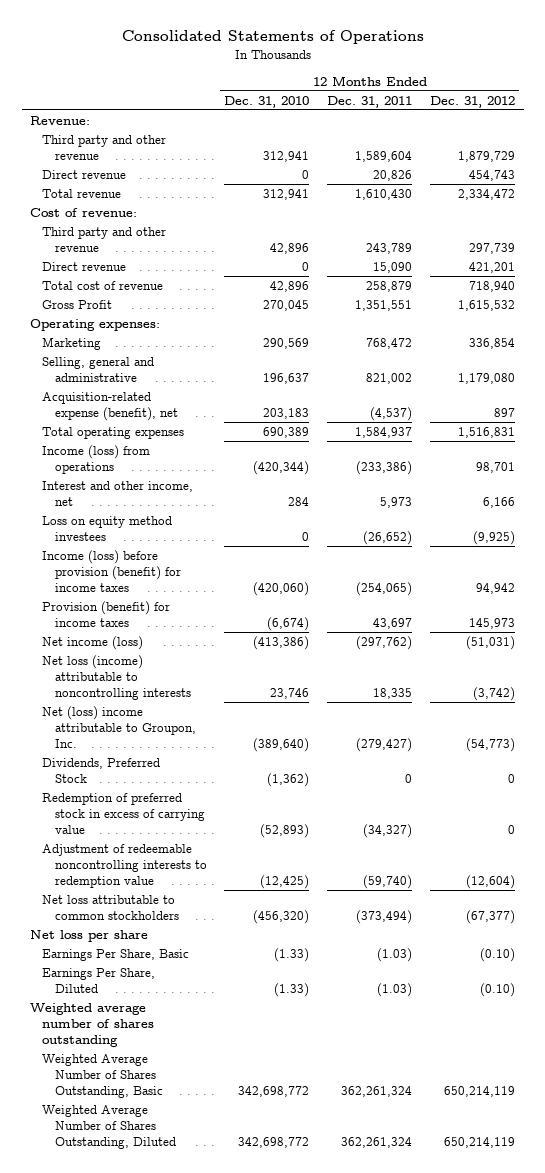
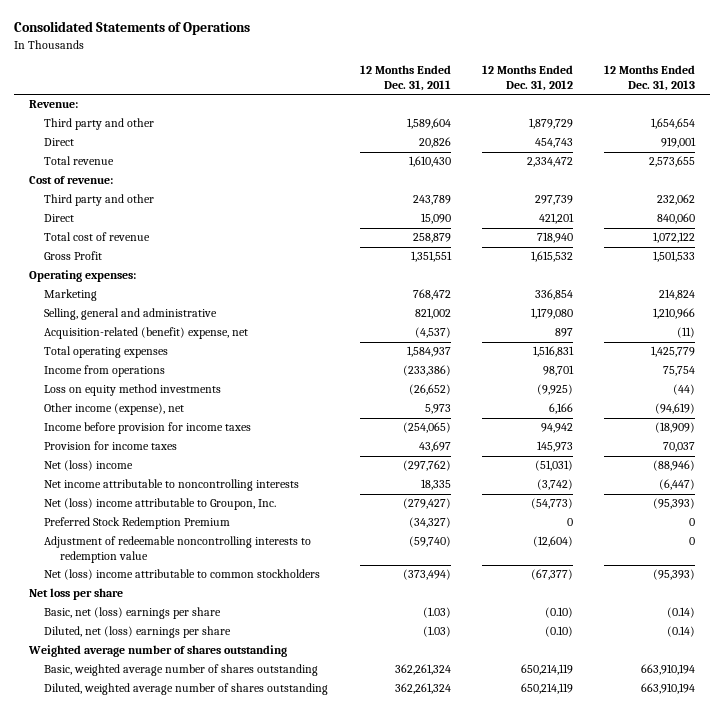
- | 12 Months Ended Dec. 31, 2010 | 12 Months Ended Dec. 31, 2011 | 12 Months Ended Dec. 31, 2012
+ | 12 Months Ended Dec. 31, 2011 | 12 Months Ended Dec. 31, 2012 | 12 Months Ended Dec. 31, 2013
- Third party and other revenue | 312,941 | 1,589,604 | 1,879,729
- Direct revenue | 0 | 20,826 | 454,743
+ Third party and other | 1,589,604 | 1,879,729 | 1,654,654
+ Direct | 20,826 | 454,743 | 919,001
- Third party and other revenue | 42,896 | 243,789 | 297,739
- Direct revenue | 0 | 15,090 | 421,201
+ Third party and other | 243,789 | 297,739 | 232,062
+ Direct | 15,090 | 421,201 | 840,060
- Acquisition-related expense (benefit), net | 203,183 | (4,537) | 897
+ Acquisition-related (benefit) expense, net | (4,537) | 897 | (11)
- Income (loss) from operations | (420,344) | (233,386) | 98,701
- Interest and other income, net | 284 | 5,973 | 6,166
- Loss on equity method investees | 0 | (26,652) | (9,925)
- Income (loss) before provision (benefit) for income taxes | (420,060) | (254,065) | 94,942
- Provision (benefit) for income taxes | (6,674) | 43,697 | 145,973
- Net income (loss) | (413,386) | (297,762) | (51,031)
- Net loss (income) attributable to noncontrolling interests | 23,746 | 18,335 | (3,742)
+ Income from operations | (233,386) | 98,701 | 75,754
+ Loss on equity method investments | (26,652) | (9,925) | (44)
+ Other income (expense), net | 5,973 | 6,166 | (94,619)
+ Income before provision for income taxes | (254,065) | 94,942 | (18,909)
+ Provision for income taxes | 43,697 | 145,973 | 70,037
+ Net (loss) income | (297,762) | (51,031) | (88,946)
+ Net income attributable to noncontrolling interests | 18,335 | (3,742) | (6,447)
- Dividends, Preferred Stock | (1,362) | 0 | 0
- Redemption of preferred stock in excess of carrying value | (52,893) | (34,327) | 0
+ Preferred Stock Redemption Premium | (34,327) | 0 | 0
- Net loss attributable to common stockholders | (456,320) | (373,494) | (67,377)
+ Net (loss) income attributable to common stockholders | (373,494) | (67,377) | (95,393)
- Earnings Per Share, Basic | (1.33) | (1.03) | (0.10)
- Earnings Per Share, Diluted | (1.33) | (1.03) | (0.10)
+ Basic, net (loss) earnings per share | (1.03) | (0.10) | (0.14)
+ Diluted, net (loss) earnings per share | (1.03) | (0.10) | (0.14)
- Weighted Average Number of Shares Outstanding, Basic | 342,698,772 | 362,261,324 | 650,214,119
- Weighted Average Number of Shares Outstanding, Diluted | 342,698,772 | 362,261,324 | 650,214,119
+ Basic, weighted average number of shares outstanding | 362,261,324 | 650,214,119 | 663,910,194
+ Diluted, weighted average number of shares outstanding | 362,261,324 | 650,214,119 | 663,910,194

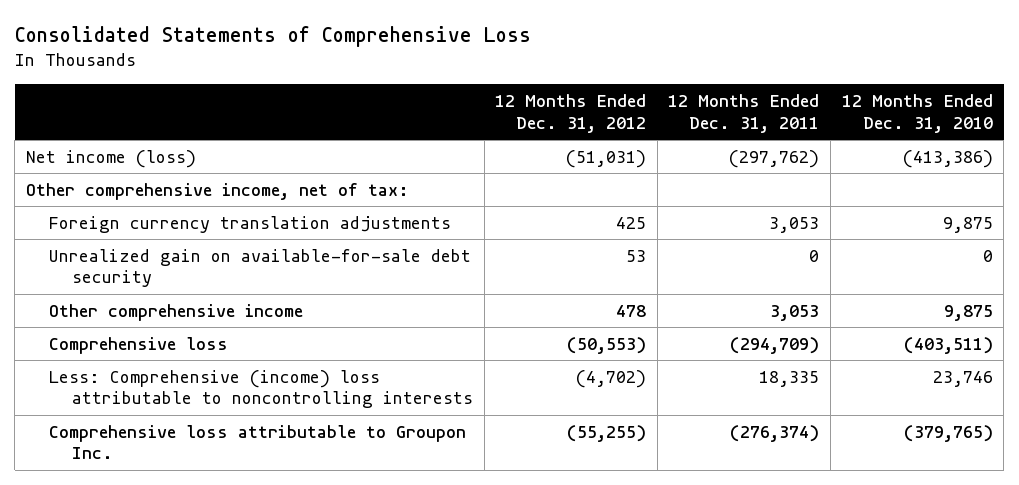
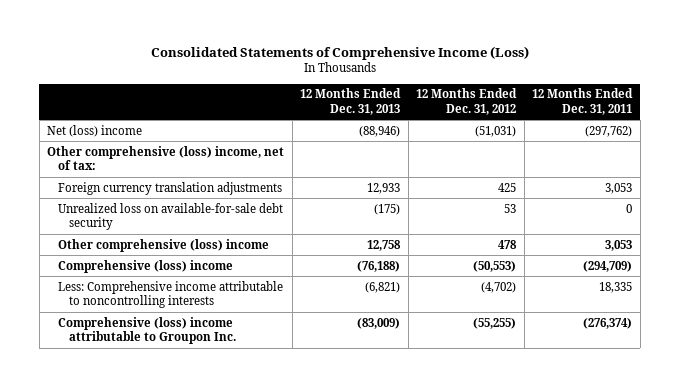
- Consolidated Statements of Comprehensive Loss
+ Consolidated Statements of Comprehensive Income (Loss)
- | 12 Months Ended Dec. 31, 2012 | 12 Months Ended Dec. 31, 2011 | 12 Months Ended Dec. 31, 2010
+ | 12 Months Ended Dec. 31, 2013 | 12 Months Ended Dec. 31, 2012 | 12 Months Ended Dec. 31, 2011
- Net income (loss) | (51,031) | (297,762) | (413,386)
- Other comprehensive income, net of tax:
+ Net (loss) income | (88,946) | (51,031) | (297,762)
+ Other comprehensive (loss) income, net of tax:
- Unrealized gain on available-for-sale debt security | 53 | 0 | 0
- Other comprehensive income | 478 | 3,053 | 9,875
- Comprehensive loss | (50,553) | (294,709) | (403,511)
- Less: Comprehensive (income) loss attributable to noncontrolling interests | (4,702) | 18,335 | 23,746
- Comprehensive loss attributable to Groupon Inc. | (55,255) | (276,374) | (379,765)
+ Unrealized loss on available-for-sale debt security | (175) | 53 | 0
+ Other comprehensive (loss) income | 12,758 | 478 | 3,053
+ Comprehensive (loss) income | (76,188) | (50,553) | (294,709)
+ Less: Comprehensive income attributable to noncontrolling interests | (6,821) | (4,702) | 18,335
+ Comprehensive (loss) income attributable to Groupon Inc. | (83,009) | (55,255) | (276,374)

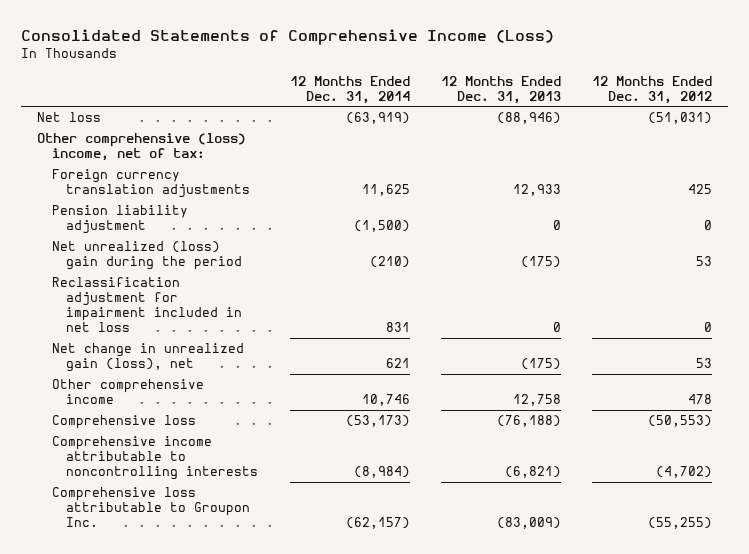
- | 12 Months Ended Dec. 31, 2013 | 12 Months Ended Dec. 31, 2012 | 12 Months Ended Dec. 31, 2011
+ | 12 Months Ended Dec. 31, 2014 | 12 Months Ended Dec. 31, 2013 | 12 Months Ended Dec. 31, 2012
- Net (loss) income | (88,946) | (51,031) | (297,762)
+ Net loss | (63,919) | (88,946) | (51,031)
- Unrealized loss on available-for-sale debt security | (175) | 53 | 0
- Other comprehensive (loss) income | 12,758 | 478 | 3,053
- Comprehensive (loss) income | (76,188) | (50,553) | (294,709)
- Less: Comprehensive income attributable to noncontrolling interests | (6,821) | (4,702) | 18,335
- Comprehensive (loss) income attributable to Groupon Inc. | (83,009) | (55,255) | (276,374)
+ Pension liability adjustment | (1,500) | 0 | 0
+ Net unrealized (loss) gain during the period | (210) | (175) | 53
+ Reclassification adjustment for impairment included in net loss | 831 | 0 | 0
+ Net change in unrealized gain (loss), net | 621 | (175) | 53
+ Other comprehensive income | 10,746 | 12,758 | 478
+ Comprehensive loss | (53,173) | (76,188) | (50,553)
+ Comprehensive income attributable to noncontrolling interests | (8,984) | (6,821) | (4,702)
+ Comprehensive loss attributable to Groupon Inc. | (62,157) | (83,009) | (55,255)

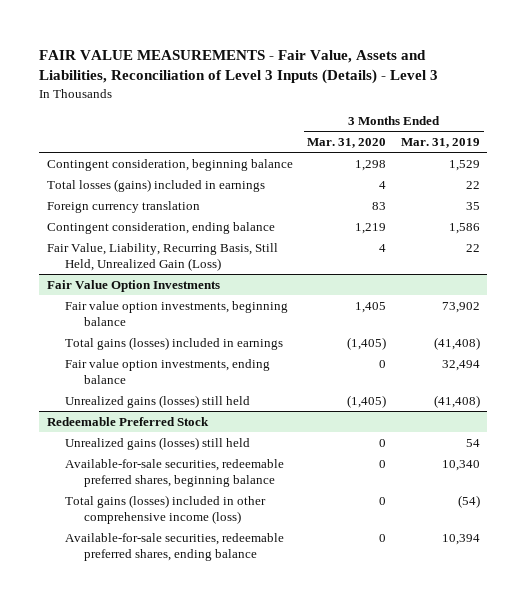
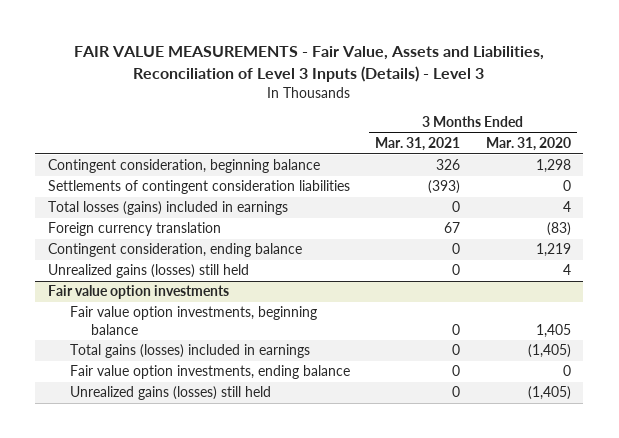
- | 3 Months Ended Mar. 31, 2020 | 3 Months Ended Mar. 31, 2019
+ | 3 Months Ended Mar. 31, 2021 | 3 Months Ended Mar. 31, 2020
+ Settlements of contingent consideration liabilities | (393) | 0
- Foreign currency translation | 83 | 35
+ Foreign currency translation | 67 | (83)
- Fair Value, Liability, Recurring Basis, Still Held, Unrealized Gain (Loss) | 4 | 22
- Fair Value Option Investments
+ Unrealized gains (losses) still held | 0 | 4
+ Fair value option investments
- Redeemable Preferred Stock
- Unrealized gains (losses) still held | 0 | 54
- Available-for-sale securities, redeemable preferred shares, beginning balance | 0 | 10,340
- Total gains (losses) included in other comprehensive income (loss) | 0 | (54)
- Available-for-sale securities, redeemable preferred shares, ending balance | 0 | 10,394

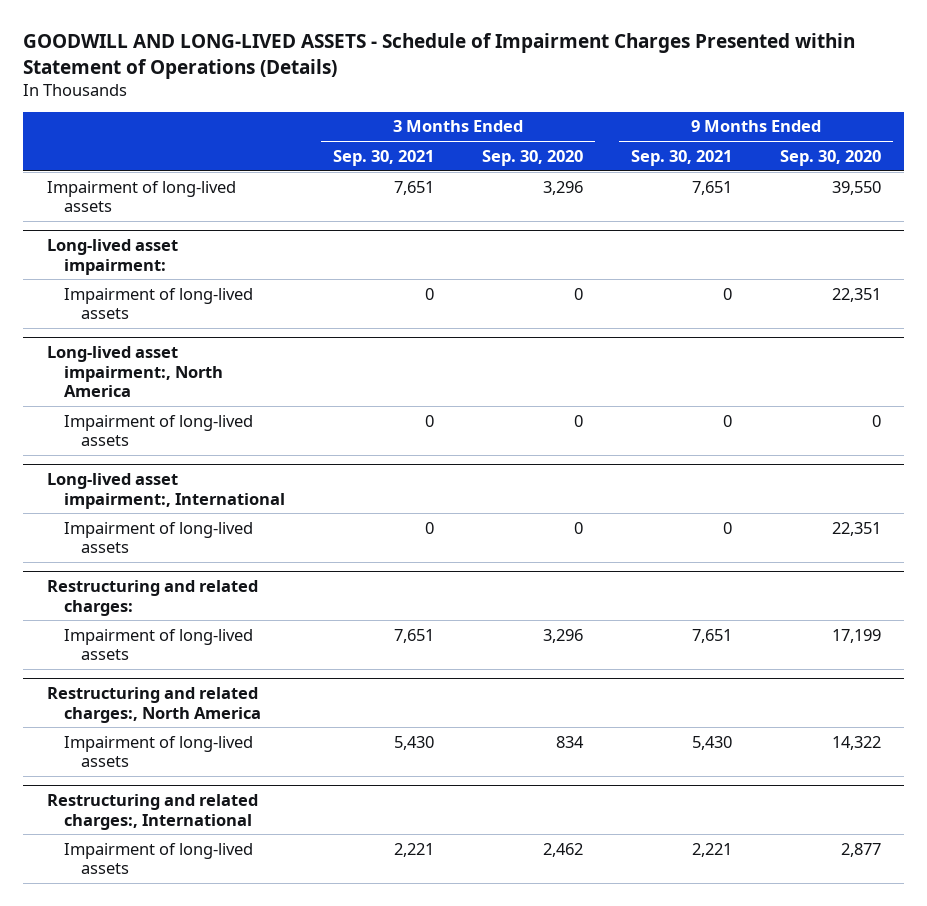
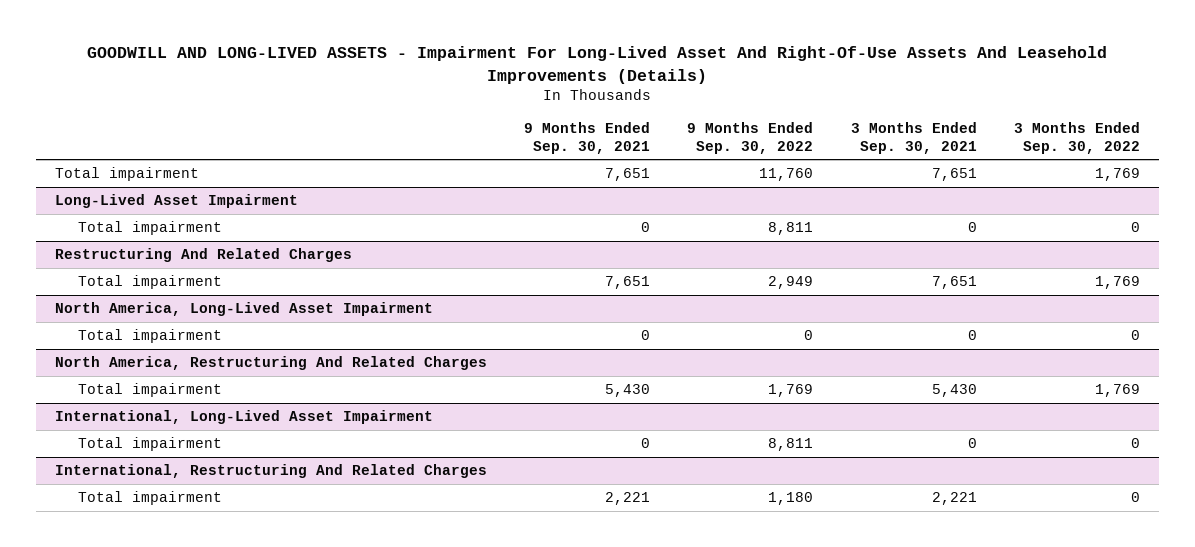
- GOODWILL AND LONG-LIVED ASSETS - Schedule of Impairment Charges Presented within Statement of Operations (Details)
+ GOODWILL AND LONG-LIVED ASSETS - Impairment For Long-Lived Asset And Right-Of-Use Assets And Leasehold Improvements (Details)
- | 3 Months Ended Sep. 30, 2021 | 3 Months Ended Sep. 30, 2020 | 9 Months Ended Sep. 30, 2021 | 9 Months Ended Sep. 30, 2020
+ | 9 Months Ended Sep. 30, 2021 | 9 Months Ended Sep. 30, 2022 | 3 Months Ended Sep. 30, 2021 | 3 Months Ended Sep. 30, 2022
- Impairment of long-lived assets | 7,651 | 3,296 | 7,651 | 39,550
- Long-lived asset impairment:
- Impairment of long-lived assets | 0 | 0 | 0 | 22,351
- Long-lived asset impairment:, North America
- Impairment of long-lived assets | 0 | 0 | 0 | 0
- Long-lived asset impairment:, International
- Impairment of long-lived assets | 0 | 0 | 0 | 22,351
- Restructuring and related charges:
- Impairment of long-lived assets | 7,651 | 3,296 | 7,651 | 17,199
- Restructuring and related charges:, North America
- Impairment of long-lived assets | 5,430 | 834 | 5,430 | 14,322
- Restructuring and related charges:, International
- Impairment of long-lived assets | 2,221 | 2,462 | 2,221 | 2,877
+ Total impairment | 7,651 | 11,760 | 7,651 | 1,769
+ Long-Lived Asset Impairment
+ Total impairment | 0 | 8,811 | 0 | 0
+ Restructuring And Related Charges
+ Total impairment | 7,651 | 2,949 | 7,651 | 1,769
+ North America, Long-Lived Asset Impairment
+ Total impairment | 0 | 0 | 0 | 0
+ North America, Restructuring And Related Charges
+ Total impairment | 5,430 | 1,769 | 5,430 | 1,769
+ International, Long-Lived Asset Impairment
+ Total impairment | 0 | 8,811 | 0 | 0
+ International, Restructuring And Related Charges
+ Total impairment | 2,221 | 1,180 | 2,221 | 0

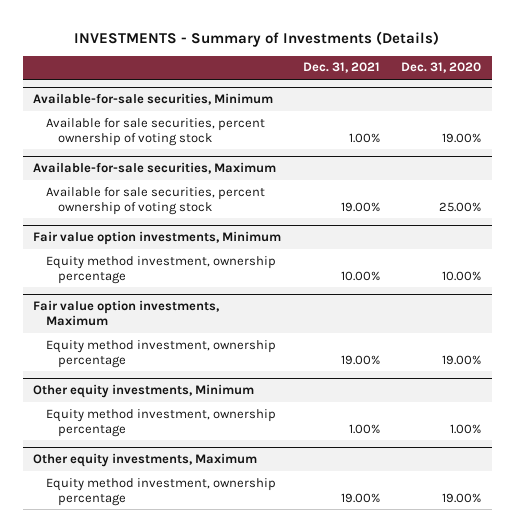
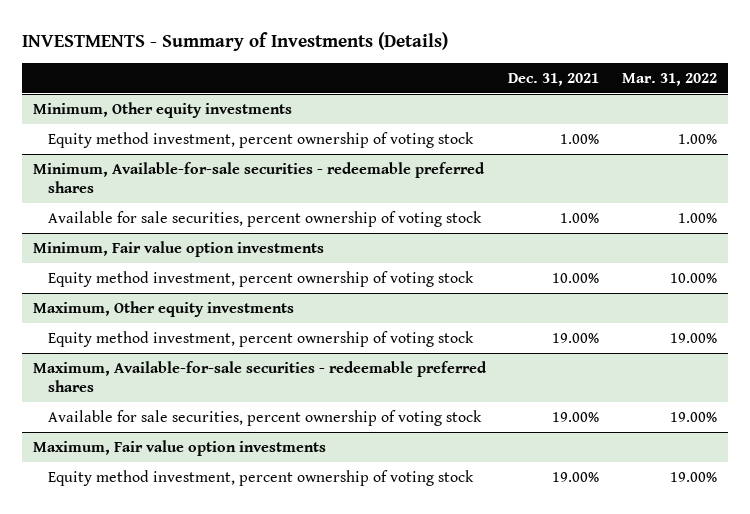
- | Dec. 31, 2021 | Dec. 31, 2020
+ | Dec. 31, 2021 | Mar. 31, 2022
- Available-for-sale securities, Minimum
+ Minimum, Other equity investments
+ Equity method investment, percent ownership of voting stock | 1.00% | 1.00%
+ Minimum, Available-for-sale securities - redeemable preferred shares
- Available-for-sale securities, Maximum
+ Minimum, Fair value option investments
+ Equity method investment, percent ownership of voting stock | 10.00% | 10.00%
+ Maximum, Other equity investments
+ Equity method investment, percent ownership of voting stock | 19.00% | 19.00%
+ Maximum, Available-for-sale securities - redeemable preferred shares
- Fair value option investments, Minimum
- Equity method investment, ownership percentage | 10.00% | 10.00%
- Fair value option investments, Maximum
- Equity method investment, ownership percentage | 19.00% | 19.00%
- Other equity investments, Minimum
- Equity method investment, ownership percentage | 1.00% | 1.00%
- Other equity investments, Maximum
- Equity method investment, ownership percentage | 19.00% | 19.00%
+ Maximum, Fair value option investments
+ Equity method investment, percent ownership of voting stock | 19.00% | 19.00%

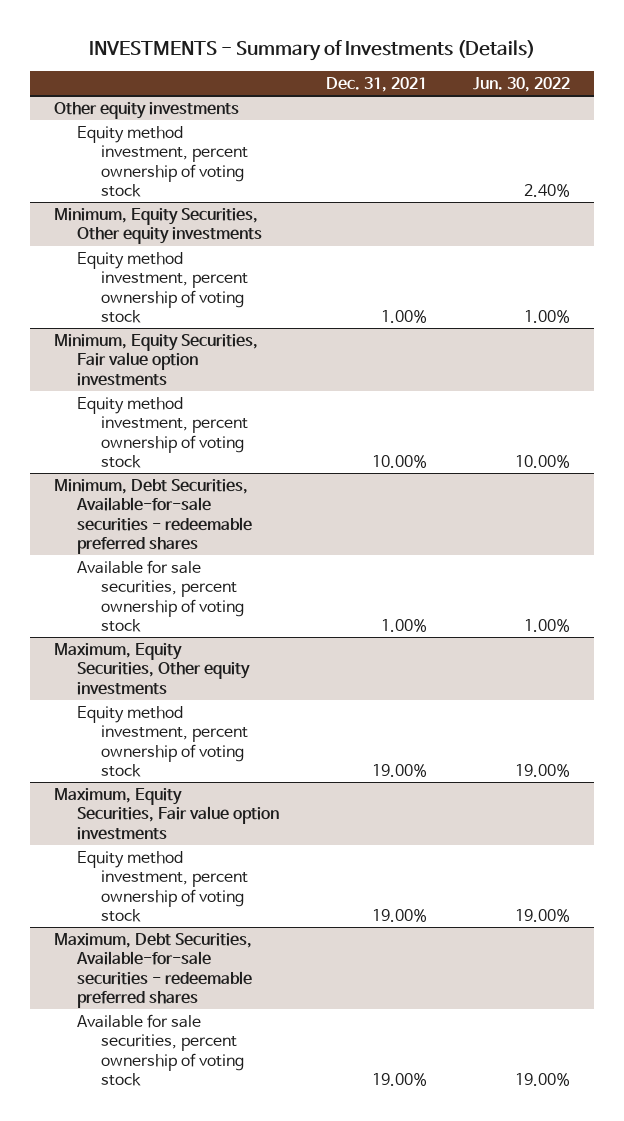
- | Dec. 31, 2021 | Mar. 31, 2022
+ | Dec. 31, 2021 | Jun. 30, 2022
- Minimum, Other equity investments
+ Other equity investments
+ Equity method investment, percent ownership of voting stock | | 2.40%
+ Minimum, Equity Securities, Other equity investments
- Minimum, Available-for-sale securities - redeemable preferred shares
- Available for sale securities, percent ownership of voting stock | 1.00% | 1.00%
- Minimum, Fair value option investments
+ Minimum, Equity Securities, Fair value option investments
- Maximum, Other equity investments
+ Minimum, Debt Securities, Available-for-sale securities - redeemable preferred shares
+ Available for sale securities, percent ownership of voting stock | 1.00% | 1.00%
+ Maximum, Equity Securities, Other equity investments
- Maximum, Available-for-sale securities - redeemable preferred shares
- Available for sale securities, percent ownership of voting stock | 19.00% | 19.00%
- Maximum, Fair value option investments
+ Maximum, Equity Securities, Fair value option investments
+ Maximum, Debt Securities, Available-for-sale securities - redeemable preferred shares
+ Available for sale securities, percent ownership of voting stock | 19.00% | 19.00%

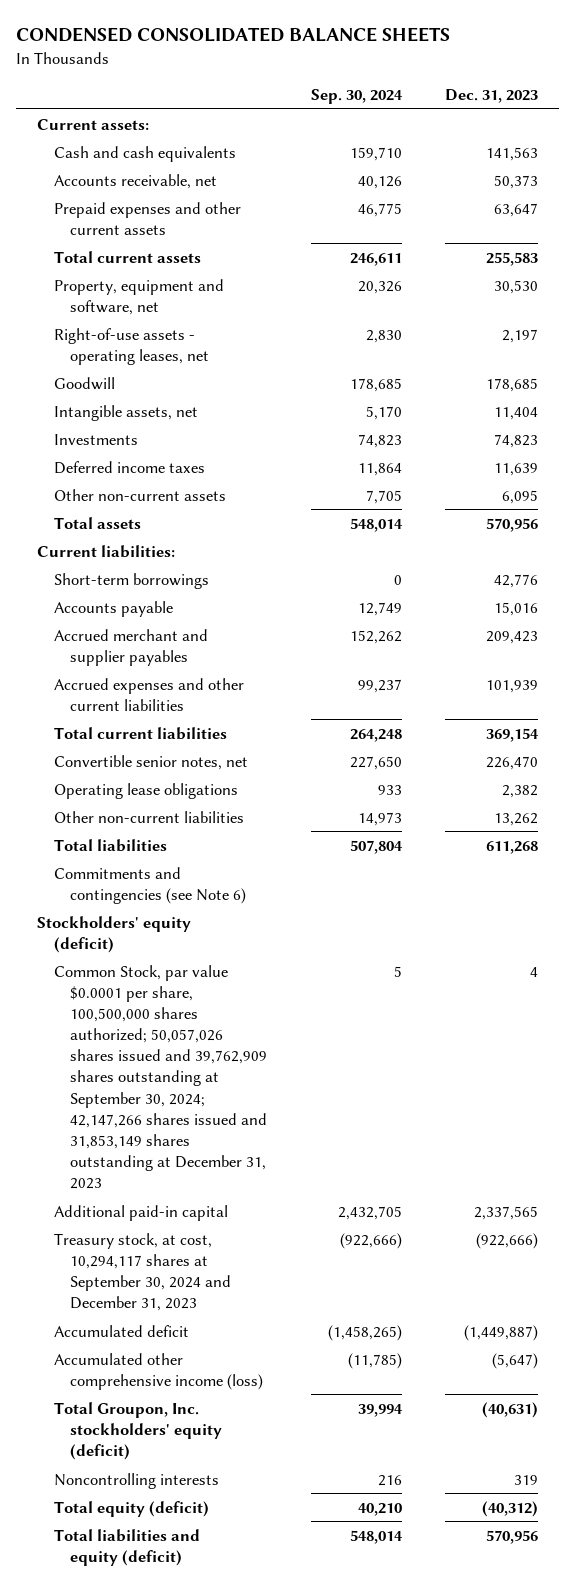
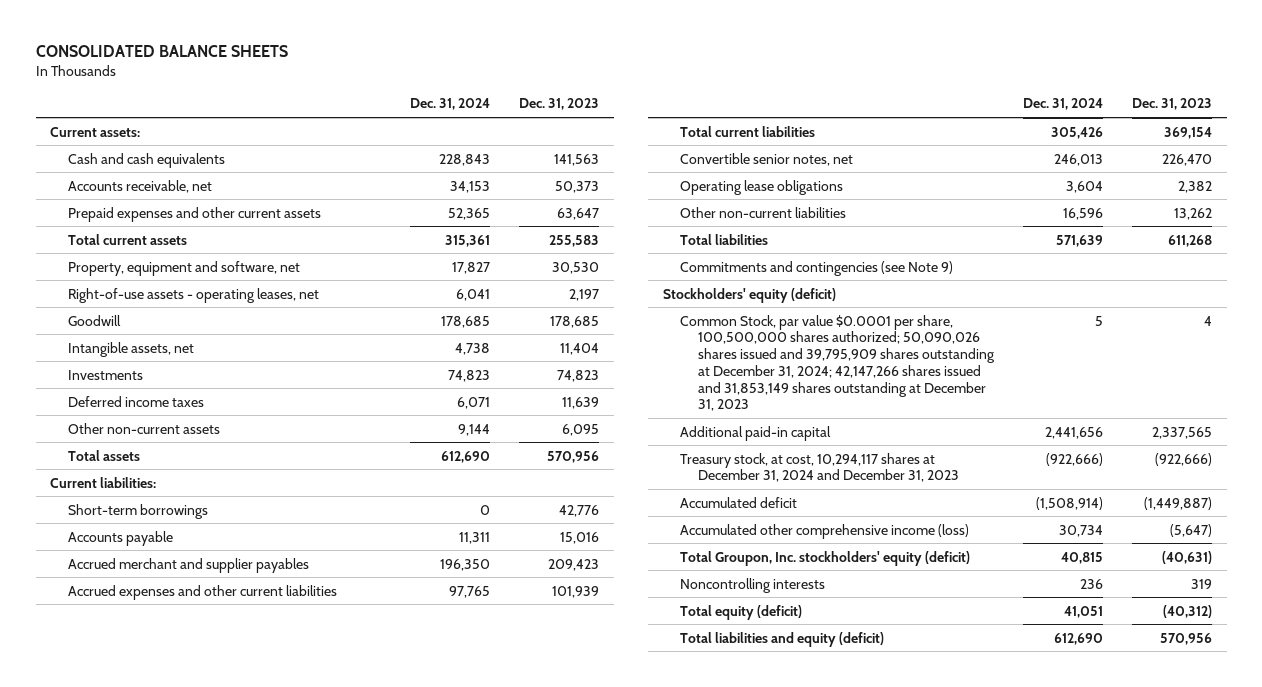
- CONDENSED CONSOLIDATED BALANCE SHEETS
+ CONSOLIDATED BALANCE SHEETS
- | Sep. 30, 2024 | Dec. 31, 2023
+ | Dec. 31, 2024 | Dec. 31, 2023
- Commitments and contingencies (see Note 6)
+ Commitments and contingencies (see Note 9)
- Common Stock, par value $0.0001 per share, 100,500,000 shares authorized; 50,057,026 shares issued and 39,762,909 shares outstanding at September 30, 2024; 42,147,266 shares issued and 31,853,149 shares outstanding at December 31, 2023 | 5 | 4
+ Common Stock, par value $0.0001 per share, 100,500,000 shares authorized; 50,090,026 shares issued and 39,795,909 shares outstanding at December 31, 2024; 42,147,266 shares issued and 31,853,149 shares outstanding at December 31, 2023 | 5 | 4
- Treasury stock, at cost, 10,294,117 shares at September 30, 2024 and December 31, 2023 | (922,666) | (922,666)
+ Treasury stock, at cost, 10,294,117 shares at December 31, 2024 and December 31, 2023 | (922,666) | (922,666)

